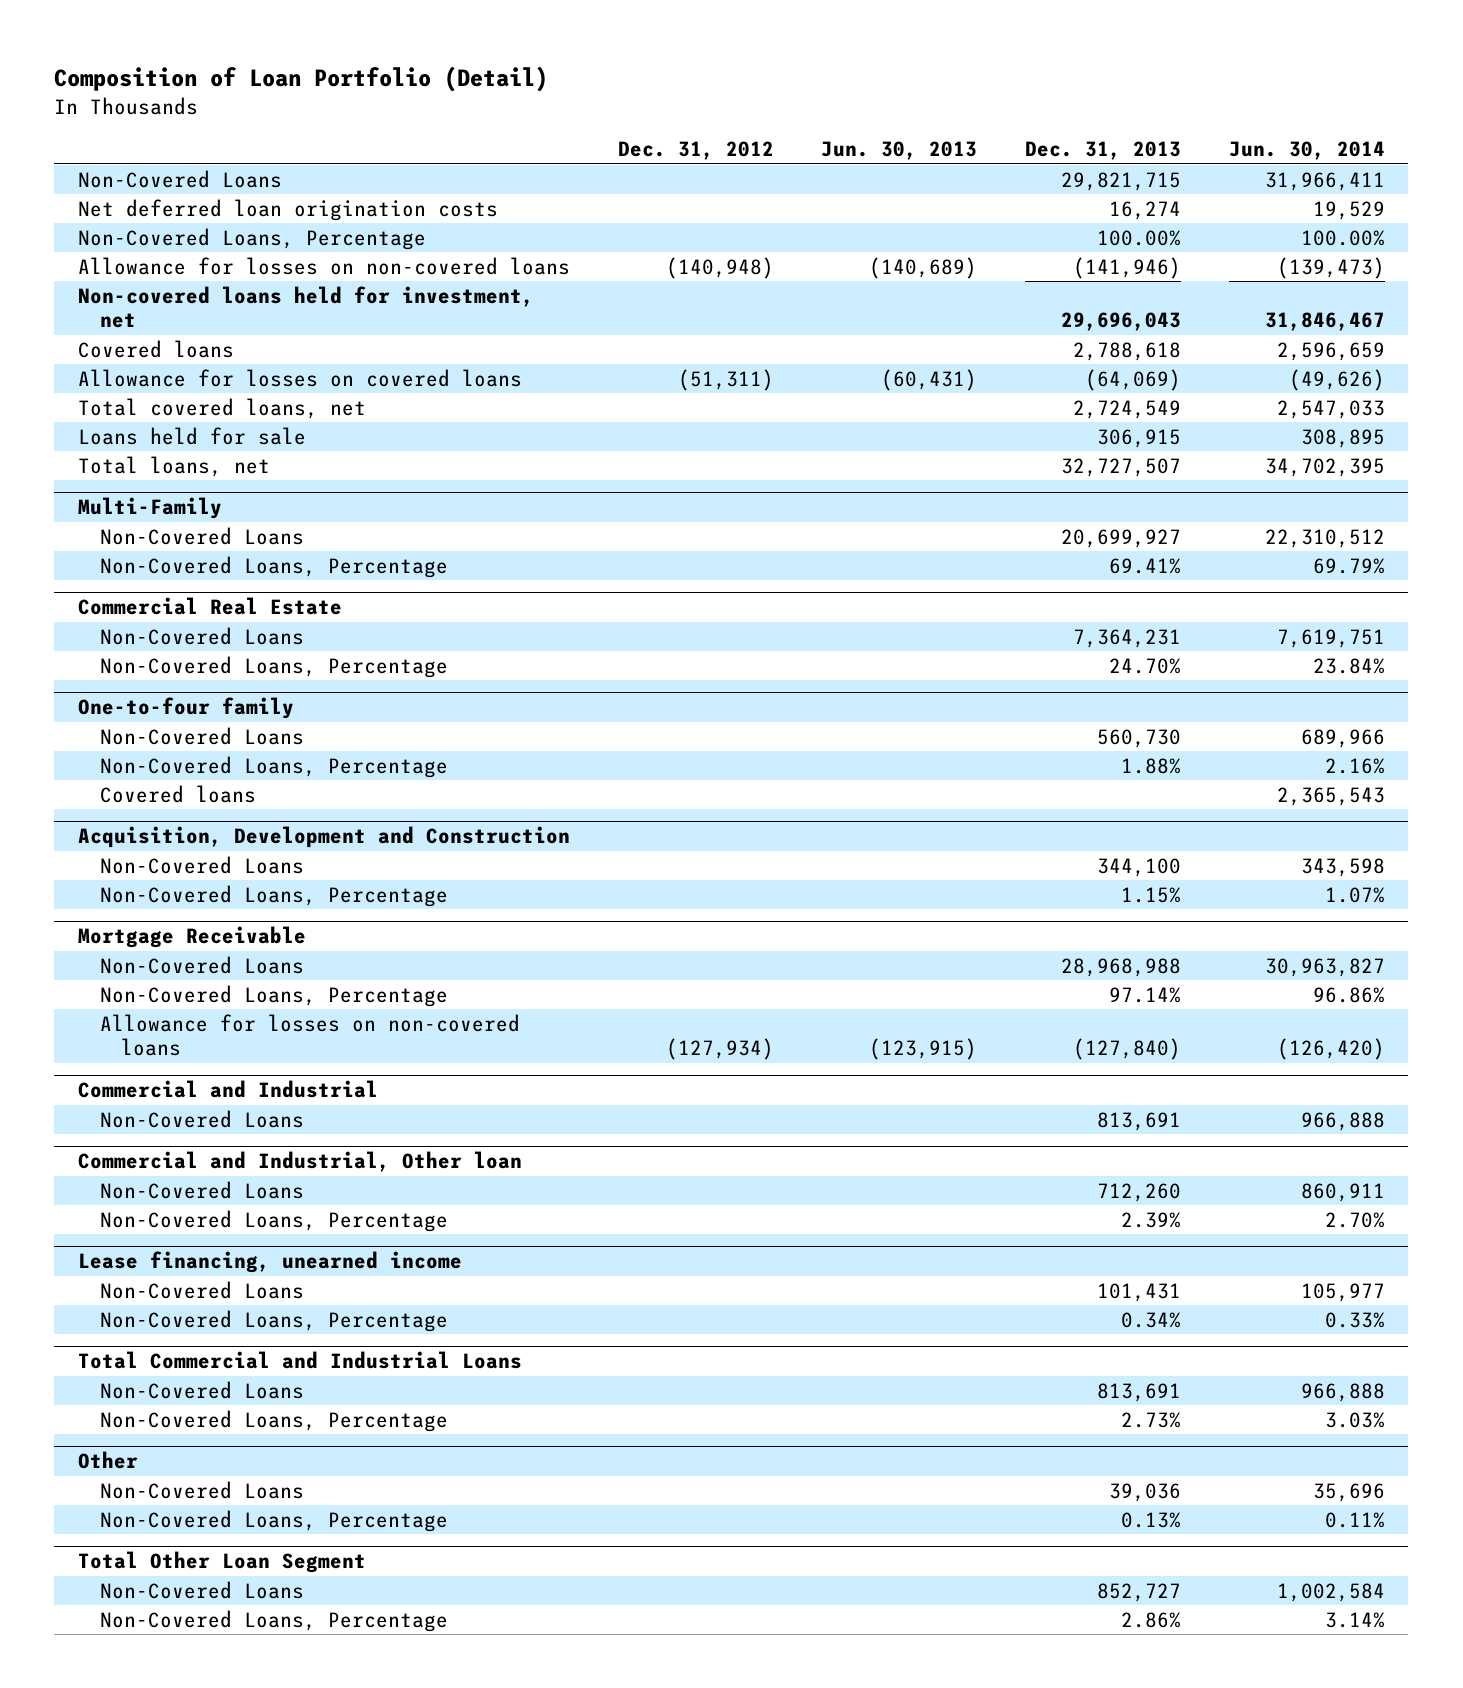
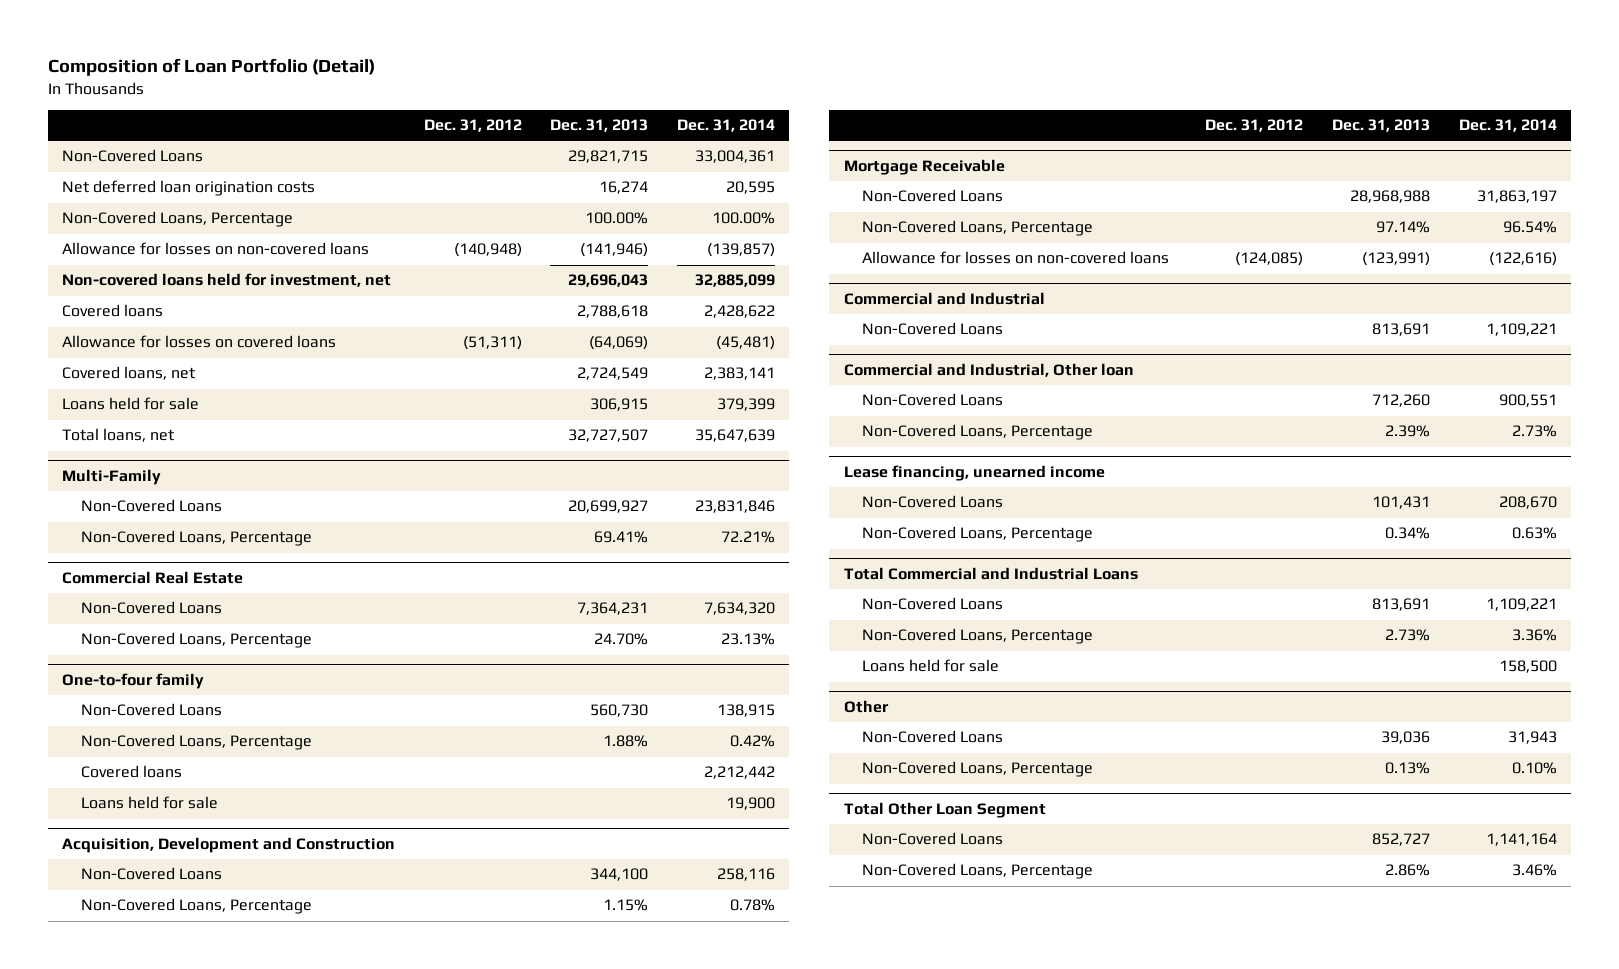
- | Dec. 31, 2012 | Jun. 30, 2013 | Dec. 31, 2013 | Jun. 30, 2014
+ | Dec. 31, 2012 | Dec. 31, 2013 | Dec. 31, 2014
- Total covered loans, net | | | 2,724,549 | 2,547,033
+ Covered loans, net | | 2,724,549 | 2,383,141
@ One-to-four family
+ Loans held for sale | | | 19,900
@ Mortgage Receivable
- Allowance for losses on non-covered loans | (127,934) | (123,915) | (127,840) | (126,420)
+ Allowance for losses on non-covered loans | (124,085) | (123,991) | (122,616)
@ Total Commercial and Industrial Loans
+ Loans held for sale | | | 158,500

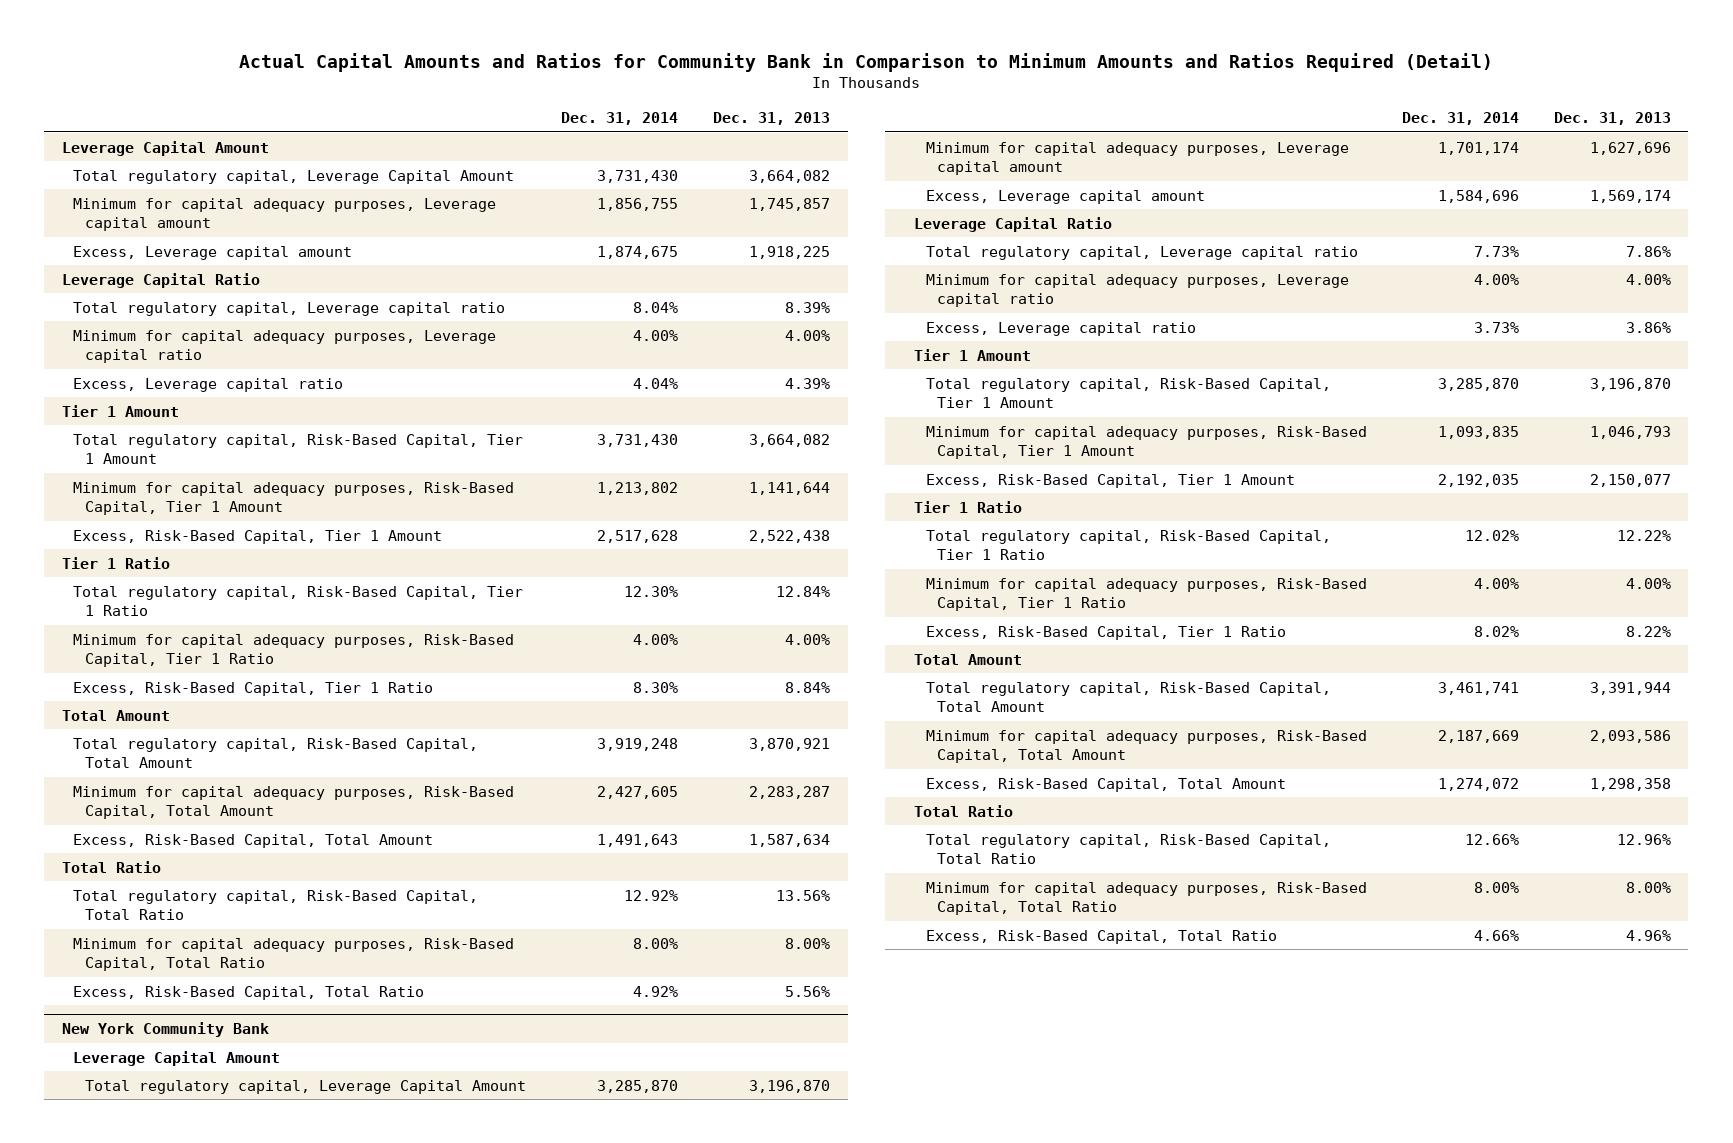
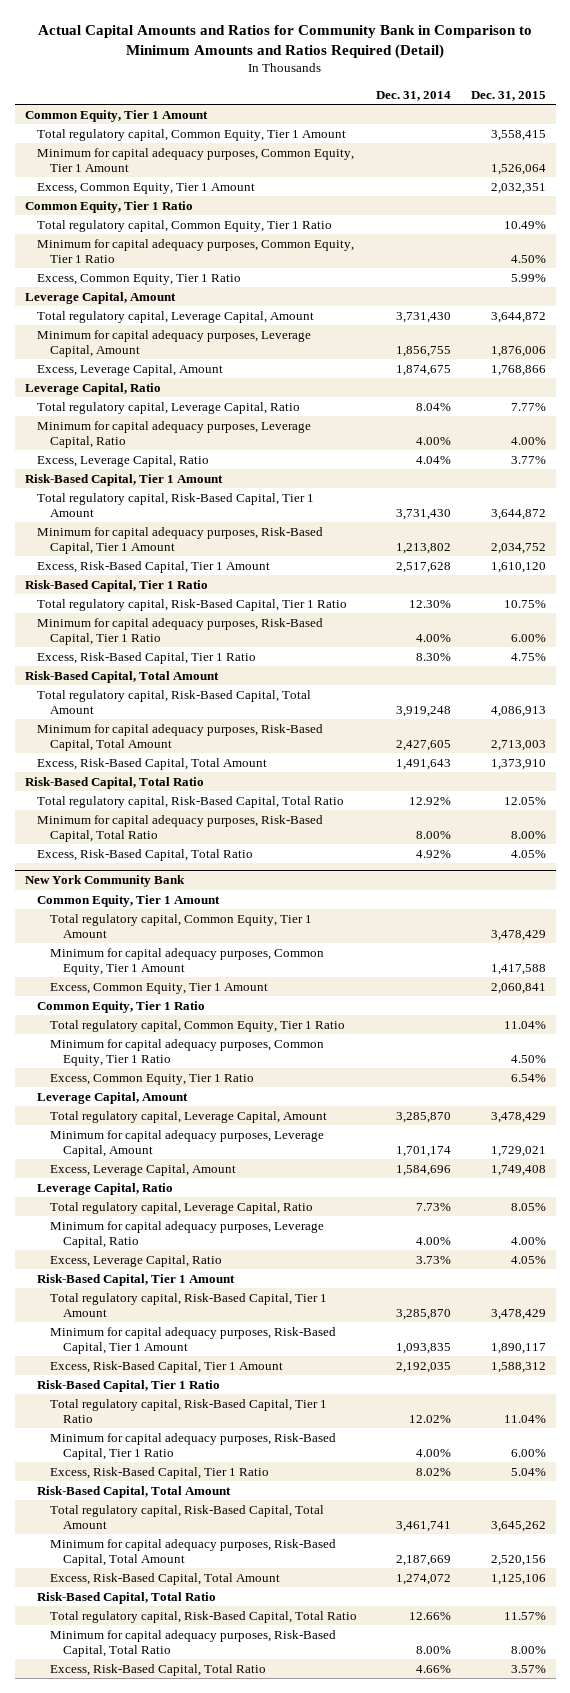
- | Dec. 31, 2014 | Dec. 31, 2013
+ | Dec. 31, 2014 | Dec. 31, 2015
- Leverage Capital Amount
- Total regulatory capital, Leverage Capital Amount | 3,731,430 | 3,664,082
- Minimum for capital adequacy purposes, Leverage capital amount | 1,856,755 | 1,745,857
- Excess, Leverage capital amount | 1,874,675 | 1,918,225
- Leverage Capital Ratio
- Total regulatory capital, Leverage capital ratio | 8.04% | 8.39%
- Minimum for capital adequacy purposes, Leverage capital ratio | 4.00% | 4.00%
- Excess, Leverage capital ratio | 4.04% | 4.39%
- Tier 1 Amount
+ Common Equity, Tier 1 Amount
+ Total regulatory capital, Common Equity, Tier 1 Amount | | 3,558,415
+ Minimum for capital adequacy purposes, Common Equity, Tier 1 Amount | | 1,526,064
+ Excess, Common Equity, Tier 1 Amount | | 2,032,351
+ Common Equity, Tier 1 Ratio
+ Total regulatory capital, Common Equity, Tier 1 Ratio | | 10.49%
+ Minimum for capital adequacy purposes, Common Equity, Tier 1 Ratio | | 4.50%
+ Excess, Common Equity, Tier 1 Ratio | | 5.99%
+ Leverage Capital, Amount
+ Total regulatory capital, Leverage Capital, Amount | 3,731,430 | 3,644,872
+ Minimum for capital adequacy purposes, Leverage Capital, Amount | 1,856,755 | 1,876,006
+ Excess, Leverage Capital, Amount | 1,874,675 | 1,768,866
+ Leverage Capital, Ratio
+ Total regulatory capital, Leverage Capital, Ratio | 8.04% | 7.77%
+ Minimum for capital adequacy purposes, Leverage Capital, Ratio | 4.00% | 4.00%
+ Excess, Leverage Capital, Ratio | 4.04% | 3.77%
+ Risk-Based Capital, Tier 1 Amount
- Tier 1 Ratio
+ Risk-Based Capital, Tier 1 Ratio
- Total Amount
+ Risk-Based Capital, Total Amount
- Total Ratio
+ Risk-Based Capital, Total Ratio
@ New York Community Bank
- Leverage Capital Amount
- Total regulatory capital, Leverage Capital Amount | 3,285,870 | 3,196,870
- Minimum for capital adequacy purposes, Leverage capital amount | 1,701,174 | 1,627,696
- Excess, Leverage capital amount | 1,584,696 | 1,569,174
- Leverage Capital Ratio
- Total regulatory capital, Leverage capital ratio | 7.73% | 7.86%
- Minimum for capital adequacy purposes, Leverage capital ratio | 4.00% | 4.00%
- Excess, Leverage capital ratio | 3.73% | 3.86%
- Tier 1 Amount
+ Common Equity, Tier 1 Amount
+ Total regulatory capital, Common Equity, Tier 1 Amount | | 3,478,429
+ Minimum for capital adequacy purposes, Common Equity, Tier 1 Amount | | 1,417,588
+ Excess, Common Equity, Tier 1 Amount | | 2,060,841
+ Common Equity, Tier 1 Ratio
+ Total regulatory capital, Common Equity, Tier 1 Ratio | | 11.04%
+ Minimum for capital adequacy purposes, Common Equity, Tier 1 Ratio | | 4.50%
+ Excess, Common Equity, Tier 1 Ratio | | 6.54%
+ Leverage Capital, Amount
+ Total regulatory capital, Leverage Capital, Amount | 3,285,870 | 3,478,429
+ Minimum for capital adequacy purposes, Leverage Capital, Amount | 1,701,174 | 1,729,021
+ Excess, Leverage Capital, Amount | 1,584,696 | 1,749,408
+ Leverage Capital, Ratio
+ Total regulatory capital, Leverage Capital, Ratio | 7.73% | 8.05%
+ Minimum for capital adequacy purposes, Leverage Capital, Ratio | 4.00% | 4.00%
+ Excess, Leverage Capital, Ratio | 3.73% | 4.05%
+ Risk-Based Capital, Tier 1 Amount
- Tier 1 Ratio
+ Risk-Based Capital, Tier 1 Ratio
- Total Amount
+ Risk-Based Capital, Total Amount
- Total Ratio
+ Risk-Based Capital, Total Ratio

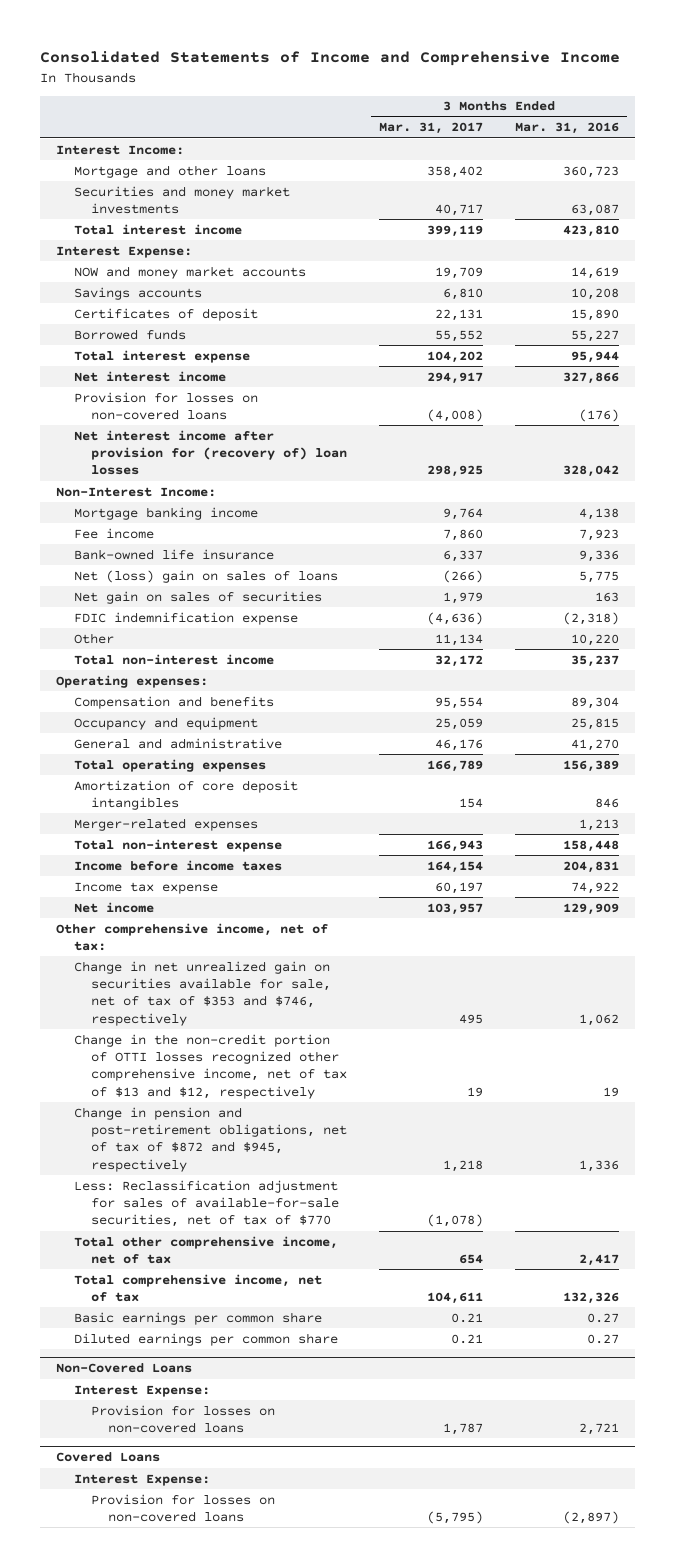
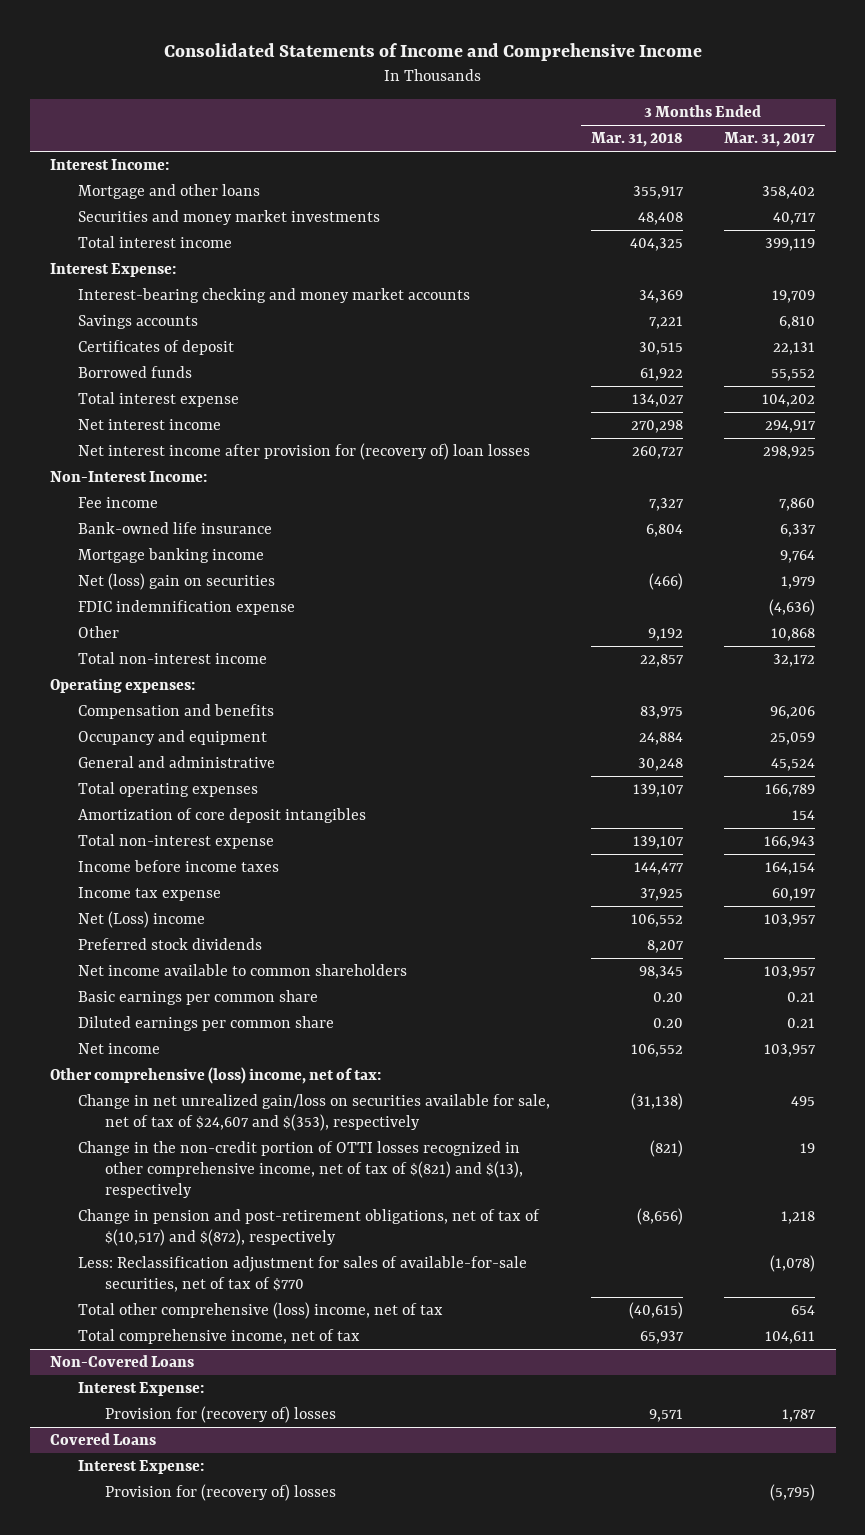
- | 3 Months Ended Mar. 31, 2017 | 3 Months Ended Mar. 31, 2016
+ | 3 Months Ended Mar. 31, 2018 | 3 Months Ended Mar. 31, 2017
- NOW and money market accounts | 19,709 | 14,619
+ Interest-bearing checking and money market accounts | 34,369 | 19,709
- Provision for losses on non-covered loans | (4,008) | (176)
- Net (loss) gain on sales of loans | (266) | 5,775
- Net gain on sales of securities | 1,979 | 163
moved down: Mortgage banking income | | 9,764
+ Net (loss) gain on securities | (466) | 1,979
- Other | 11,134 | 10,220
+ Other | 9,192 | 10,868
- Compensation and benefits | 95,554 | 89,304
+ Compensation and benefits | 83,975 | 96,206
- General and administrative | 46,176 | 41,270
+ General and administrative | 30,248 | 45,524
- Merger-related expenses | | 1,213
+ Net (Loss) income | 106,552 | 103,957
+ Preferred stock dividends | 8,207 |
+ Net income available to common shareholders | 98,345 | 103,957
moved up: Basic earnings per common share | 0.20 | 0.21
moved up: Diluted earnings per common share | 0.20 | 0.21
- Other comprehensive income, net of tax:
- Change in net unrealized gain on securities available for sale, net of tax of $353 and $746, respectively | 495 | 1,062
- Change in the non-credit portion of OTTI losses recognized other comprehensive income, net of tax of $13 and $12, respectively | 19 | 19
- Change in pension and post-retirement obligations, net of tax of $872 and $945, respectively | 1,218 | 1,336
+ Other comprehensive (loss) income, net of tax:
+ Change in net unrealized gain/loss on securities available for sale, net of tax of $24,607 and $(353), respectively | (31,138) | 495
+ Change in the non-credit portion of OTTI losses recognized in other comprehensive income, net of tax of $(821) and $(13), respectively | (821) | 19
+ Change in pension and post-retirement obligations, net of tax of $(10,517) and $(872), respectively | (8,656) | 1,218
- Total other comprehensive income, net of tax | 654 | 2,417
+ Total other comprehensive (loss) income, net of tax | (40,615) | 654
@ Non-Covered Loans
- Provision for losses on non-covered loans | 1,787 | 2,721
+ Provision for (recovery of) losses | 9,571 | 1,787
@ Covered Loans
- Provision for losses on non-covered loans | (5,795) | (2,897)
+ Provision for (recovery of) losses | | (5,795)

